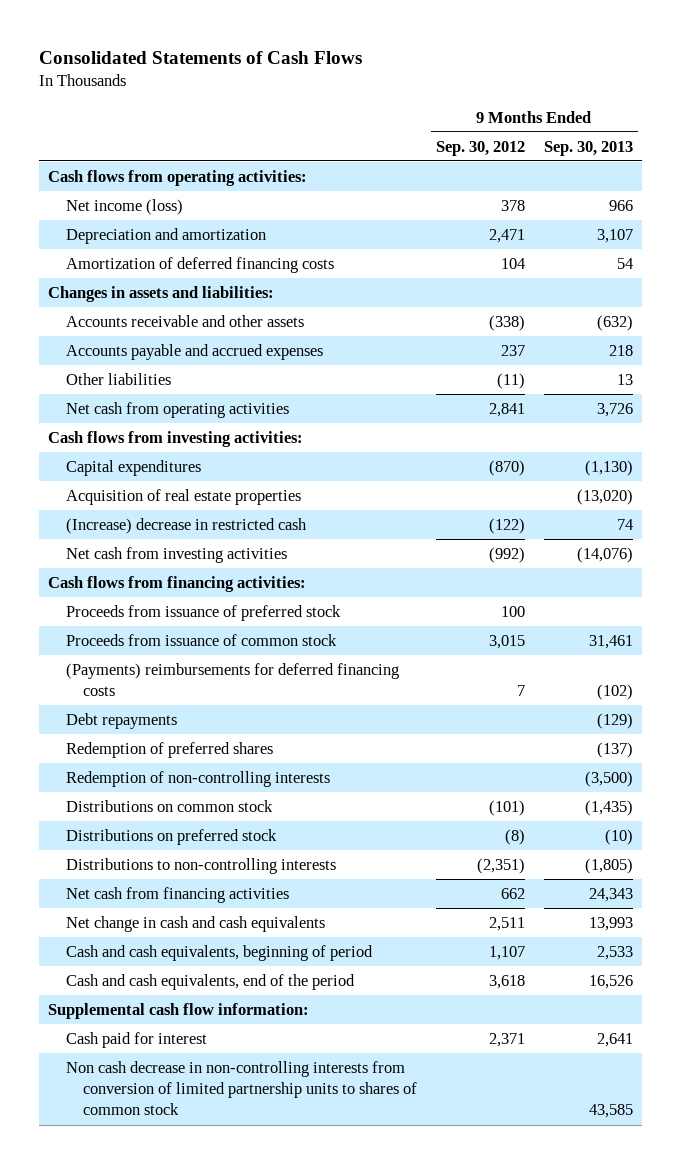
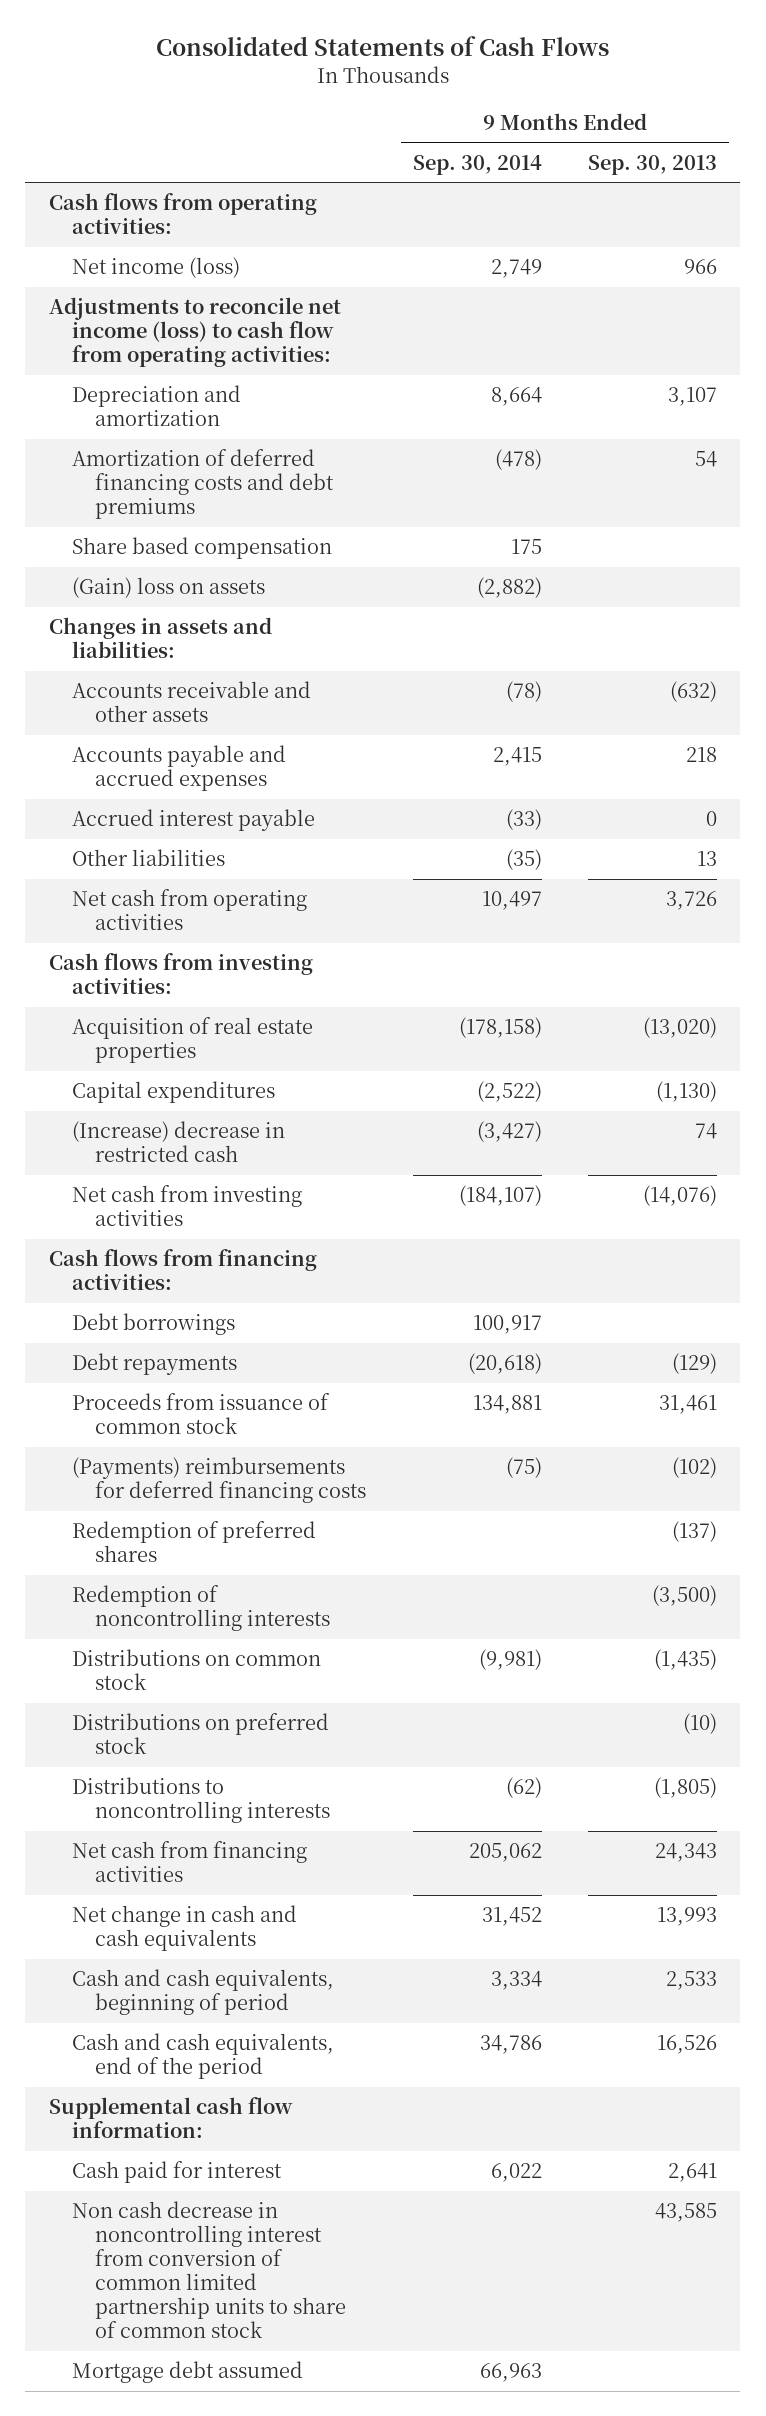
- | 9 Months Ended Sep. 30, 2012 | 9 Months Ended Sep. 30, 2013
+ | 9 Months Ended Sep. 30, 2014 | 9 Months Ended Sep. 30, 2013
+ Adjustments to reconcile net income (loss) to cash flow from operating activities:
- Amortization of deferred financing costs | 104 | 54
+ Amortization of deferred financing costs and debt premiums | (478) | 54
+ Share based compensation | 175 |
+ (Gain) loss on assets | (2,882) |
+ Accrued interest payable | (33) | 0
moved down: Capital expenditures | (2,522) | (1,130)
- Proceeds from issuance of preferred stock | 100 |
+ Debt borrowings | 100,917 |
moved up: Debt repayments | (20,618) | (129)
- Redemption of non-controlling interests | | (3,500)
+ Redemption of noncontrolling interests | | (3,500)
- Distributions to non-controlling interests | (2,351) | (1,805)
+ Distributions to noncontrolling interests | (62) | (1,805)
- Non cash decrease in non-controlling interests from conversion of limited partnership units to shares of common stock | | 43,585
+ Non cash decrease in noncontrolling interest from conversion of common limited partnership units to share of common stock | | 43,585
+ Mortgage debt assumed | 66,963 |

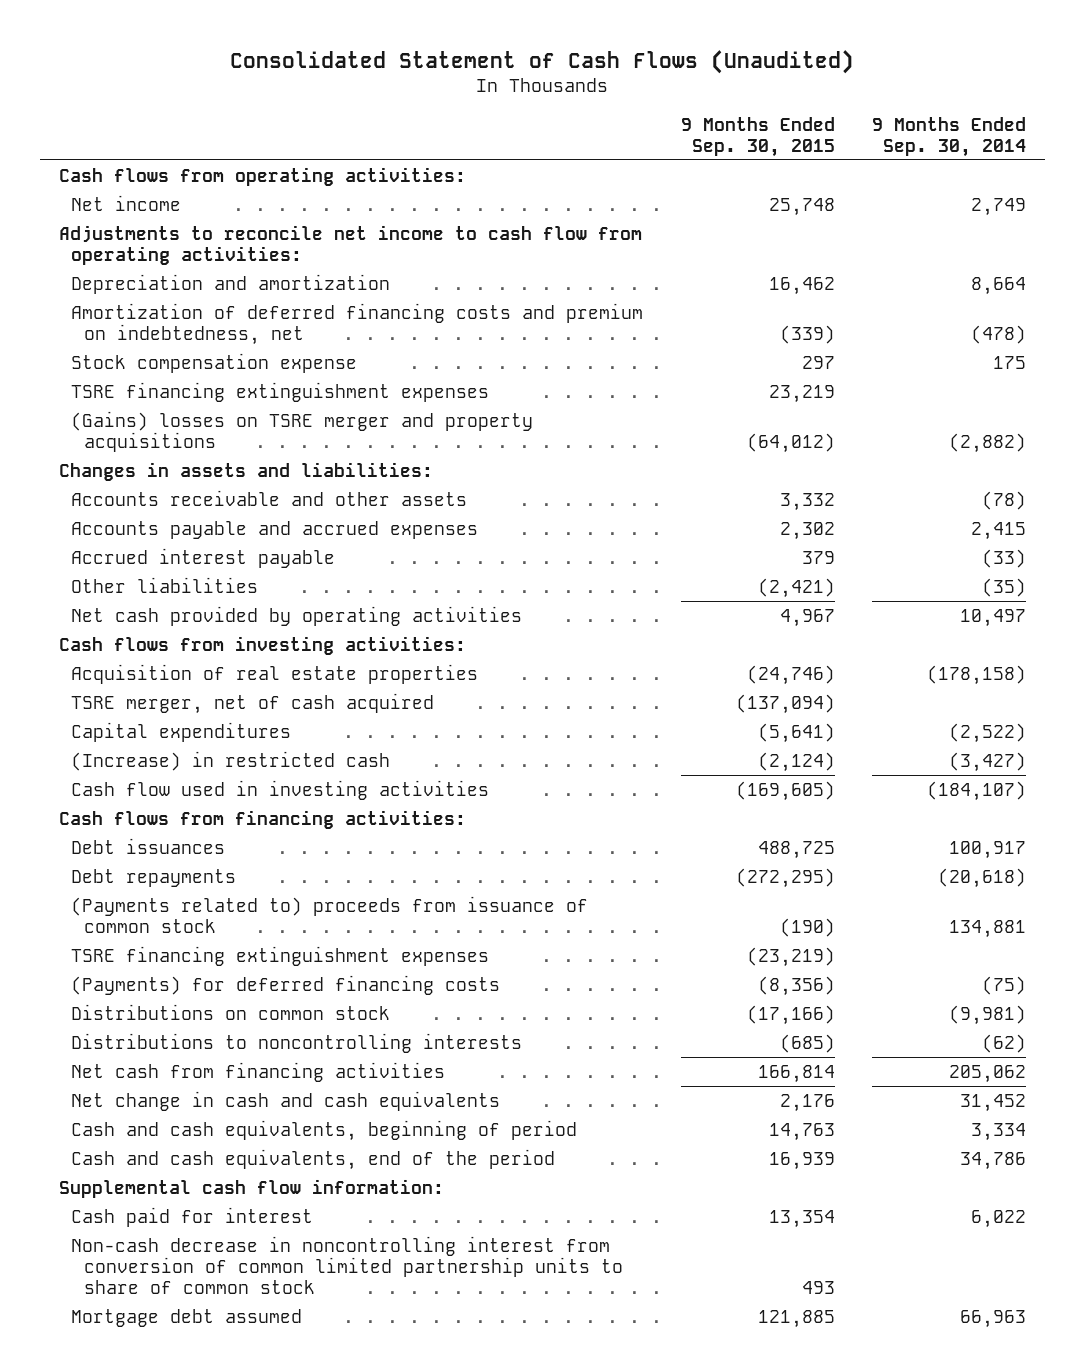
- Consolidated Statements of Cash Flows
+ Consolidated Statement of Cash Flows (Unaudited)
- | 9 Months Ended Sep. 30, 2014 | 9 Months Ended Sep. 30, 2013
+ | 9 Months Ended Sep. 30, 2015 | 9 Months Ended Sep. 30, 2014
- Net income (loss) | 2,749 | 966
- Adjustments to reconcile net income (loss) to cash flow from operating activities:
+ Net income | 25,748 | 2,749
+ Adjustments to reconcile net income to cash flow from operating activities:
- Amortization of deferred financing costs and debt premiums | (478) | 54
- Share based compensation | 175 |
- (Gain) loss on assets | (2,882) |
+ Amortization of deferred financing costs and premium on indebtedness, net | (339) | (478)
+ Stock compensation expense | 297 | 175
+ TSRE financing extinguishment expenses | 23,219 |
+ (Gains) losses on TSRE merger and property acquisitions | (64,012) | (2,882)
- Net cash from operating activities | 10,497 | 3,726
+ Net cash provided by operating activities | 4,967 | 10,497
+ TSRE merger, net of cash acquired | (137,094) |
- (Increase) decrease in restricted cash | (3,427) | 74
- Net cash from investing activities | (184,107) | (14,076)
+ (Increase) in restricted cash | (2,124) | (3,427)
+ Cash flow used in investing activities | (169,605) | (184,107)
- Debt borrowings | 100,917 |
+ Debt issuances | 488,725 | 100,917
- Proceeds from issuance of common stock | 134,881 | 31,461
- (Payments) reimbursements for deferred financing costs | (75) | (102)
- Redemption of preferred shares | | (137)
- Redemption of noncontrolling interests | | (3,500)
+ (Payments related to) proceeds from issuance of common stock | (190) | 134,881
+ TSRE financing extinguishment expenses | (23,219) |
+ (Payments) for deferred financing costs | (8,356) | (75)
- Distributions on preferred stock | | (10)
- Non cash decrease in noncontrolling interest from conversion of common limited partnership units to share of common stock | | 43,585
+ Non-cash decrease in noncontrolling interest from conversion of common limited partnership units to share of common stock | 493 |

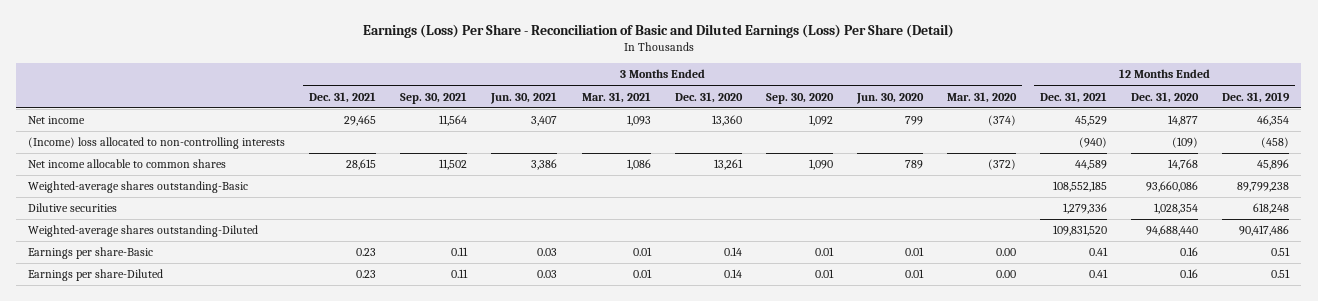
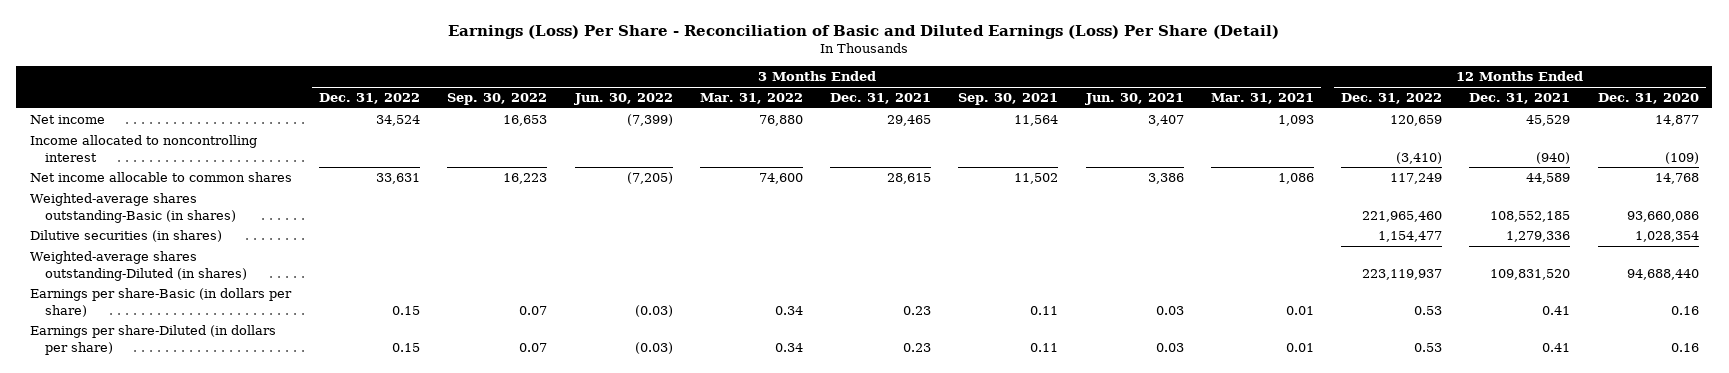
- | 3 Months Ended Dec. 31, 2021 | 3 Months Ended Sep. 30, 2021 | 3 Months Ended Jun. 30, 2021 | 3 Months Ended Mar. 31, 2021 | 3 Months Ended Dec. 31, 2020 | 3 Months Ended Sep. 30, 2020 | 3 Months Ended Jun. 30, 2020 | 3 Months Ended Mar. 31, 2020 | 12 Months Ended Dec. 31, 2021 | 12 Months Ended Dec. 31, 2020 | 12 Months Ended Dec. 31, 2019
+ | 3 Months Ended Dec. 31, 2022 | 3 Months Ended Sep. 30, 2022 | 3 Months Ended Jun. 30, 2022 | 3 Months Ended Mar. 31, 2022 | 3 Months Ended Dec. 31, 2021 | 3 Months Ended Sep. 30, 2021 | 3 Months Ended Jun. 30, 2021 | 3 Months Ended Mar. 31, 2021 | 12 Months Ended Dec. 31, 2022 | 12 Months Ended Dec. 31, 2021 | 12 Months Ended Dec. 31, 2020
- (Income) loss allocated to non-controlling interests | | | | | | | | | (940) | (109) | (458)
+ Income allocated to noncontrolling interest | | | | | | | | | (3,410) | (940) | (109)
- Weighted-average shares outstanding-Basic | | | | | | | | | 108,552,185 | 93,660,086 | 89,799,238
- Dilutive securities | | | | | | | | | 1,279,336 | 1,028,354 | 618,248
- Weighted-average shares outstanding-Diluted | | | | | | | | | 109,831,520 | 94,688,440 | 90,417,486
- Earnings per share-Basic | 0.23 | 0.11 | 0.03 | 0.01 | 0.14 | 0.01 | 0.01 | 0.00 | 0.41 | 0.16 | 0.51
- Earnings per share-Diluted | 0.23 | 0.11 | 0.03 | 0.01 | 0.14 | 0.01 | 0.01 | 0.00 | 0.41 | 0.16 | 0.51
+ Weighted-average shares outstanding-Basic (in shares) | | | | | | | | | 221,965,460 | 108,552,185 | 93,660,086
+ Dilutive securities (in shares) | | | | | | | | | 1,154,477 | 1,279,336 | 1,028,354
+ Weighted-average shares outstanding-Diluted (in shares) | | | | | | | | | 223,119,937 | 109,831,520 | 94,688,440
+ Earnings per share-Basic (in dollars per share) | 0.15 | 0.07 | (0.03) | 0.34 | 0.23 | 0.11 | 0.03 | 0.01 | 0.53 | 0.41 | 0.16
+ Earnings per share-Diluted (in dollars per share) | 0.15 | 0.07 | (0.03) | 0.34 | 0.23 | 0.11 | 0.03 | 0.01 | 0.53 | 0.41 | 0.16

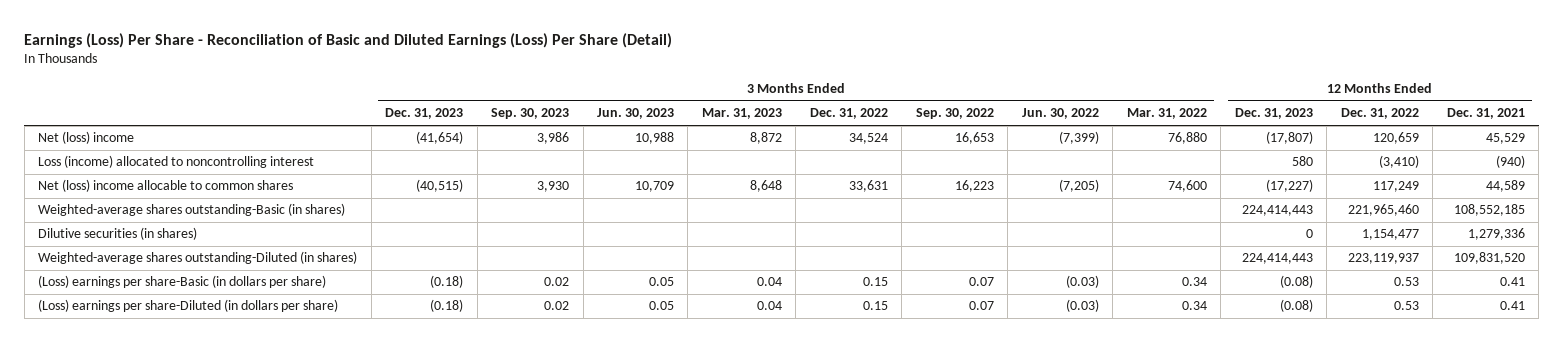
- | 3 Months Ended Dec. 31, 2022 | 3 Months Ended Sep. 30, 2022 | 3 Months Ended Jun. 30, 2022 | 3 Months Ended Mar. 31, 2022 | 3 Months Ended Dec. 31, 2021 | 3 Months Ended Sep. 30, 2021 | 3 Months Ended Jun. 30, 2021 | 3 Months Ended Mar. 31, 2021 | 12 Months Ended Dec. 31, 2022 | 12 Months Ended Dec. 31, 2021 | 12 Months Ended Dec. 31, 2020
+ | 3 Months Ended Dec. 31, 2023 | 3 Months Ended Sep. 30, 2023 | 3 Months Ended Jun. 30, 2023 | 3 Months Ended Mar. 31, 2023 | 3 Months Ended Dec. 31, 2022 | 3 Months Ended Sep. 30, 2022 | 3 Months Ended Jun. 30, 2022 | 3 Months Ended Mar. 31, 2022 | 12 Months Ended Dec. 31, 2023 | 12 Months Ended Dec. 31, 2022 | 12 Months Ended Dec. 31, 2021
- Net income | 34,524 | 16,653 | (7,399) | 76,880 | 29,465 | 11,564 | 3,407 | 1,093 | 120,659 | 45,529 | 14,877
- Income allocated to noncontrolling interest | | | | | | | | | (3,410) | (940) | (109)
- Net income allocable to common shares | 33,631 | 16,223 | (7,205) | 74,600 | 28,615 | 11,502 | 3,386 | 1,086 | 117,249 | 44,589 | 14,768
+ Net (loss) income | (41,654) | 3,986 | 10,988 | 8,872 | 34,524 | 16,653 | (7,399) | 76,880 | (17,807) | 120,659 | 45,529
+ Loss (income) allocated to noncontrolling interest | | | | | | | | | 580 | (3,410) | (940)
+ Net (loss) income allocable to common shares | (40,515) | 3,930 | 10,709 | 8,648 | 33,631 | 16,223 | (7,205) | 74,600 | (17,227) | 117,249 | 44,589
- Earnings per share-Basic (in dollars per share) | 0.15 | 0.07 | (0.03) | 0.34 | 0.23 | 0.11 | 0.03 | 0.01 | 0.53 | 0.41 | 0.16
- Earnings per share-Diluted (in dollars per share) | 0.15 | 0.07 | (0.03) | 0.34 | 0.23 | 0.11 | 0.03 | 0.01 | 0.53 | 0.41 | 0.16
+ (Loss) earnings per share-Basic (in dollars per share) | (0.18) | 0.02 | 0.05 | 0.04 | 0.15 | 0.07 | (0.03) | 0.34 | (0.08) | 0.53 | 0.41
+ (Loss) earnings per share-Diluted (in dollars per share) | (0.18) | 0.02 | 0.05 | 0.04 | 0.15 | 0.07 | (0.03) | 0.34 | (0.08) | 0.53 | 0.41

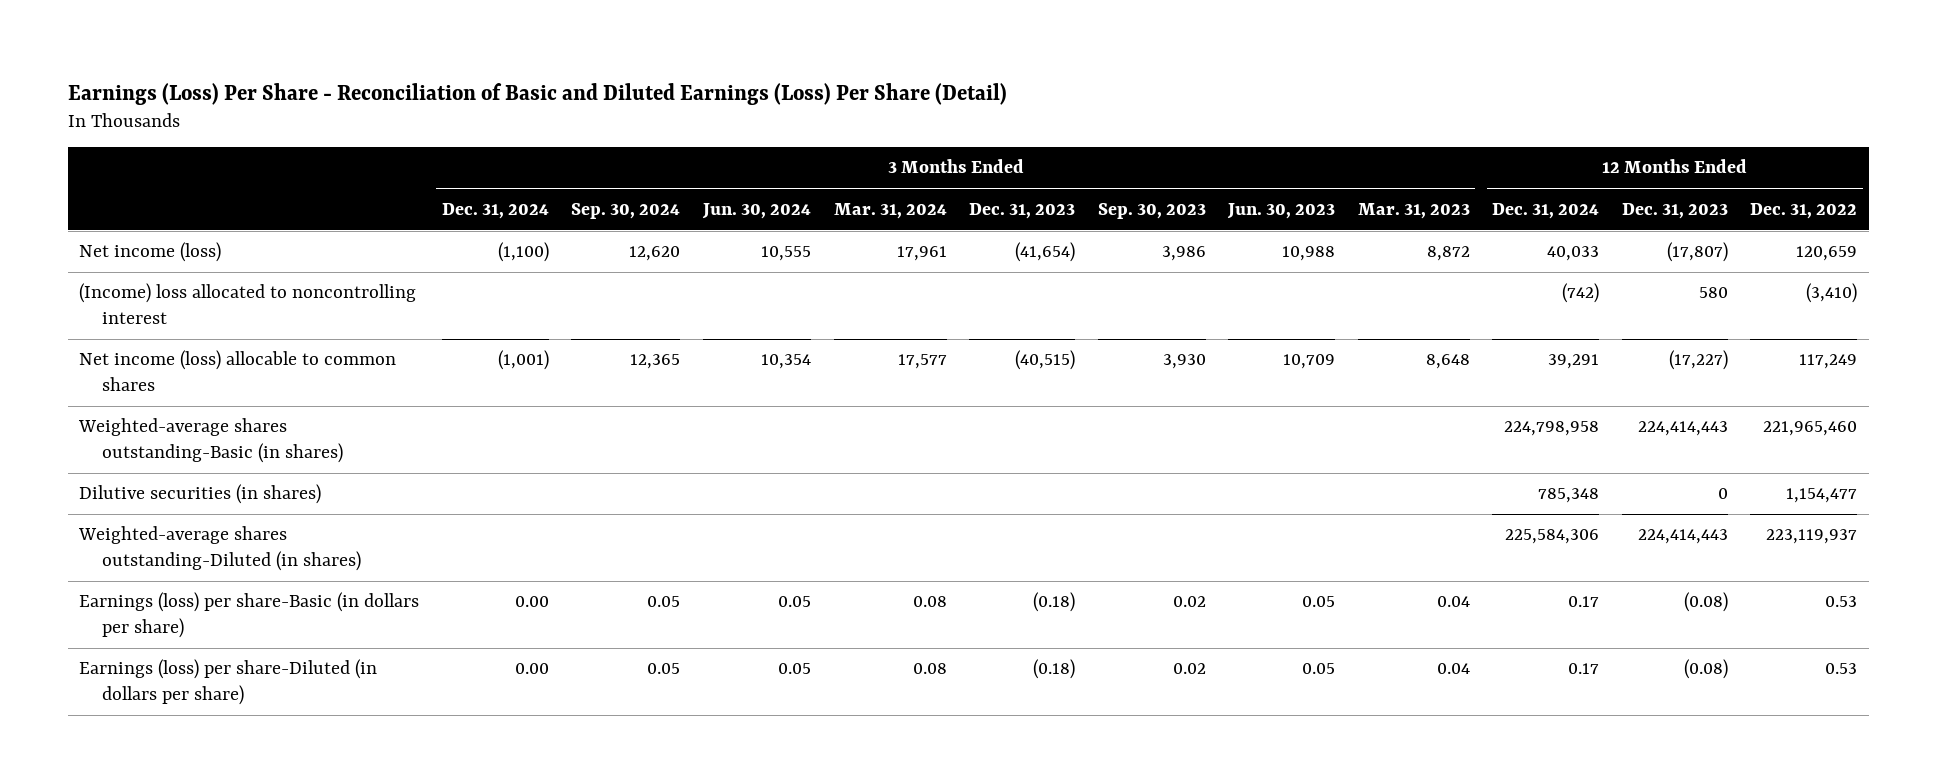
- | 3 Months Ended Dec. 31, 2023 | 3 Months Ended Sep. 30, 2023 | 3 Months Ended Jun. 30, 2023 | 3 Months Ended Mar. 31, 2023 | 3 Months Ended Dec. 31, 2022 | 3 Months Ended Sep. 30, 2022 | 3 Months Ended Jun. 30, 2022 | 3 Months Ended Mar. 31, 2022 | 12 Months Ended Dec. 31, 2023 | 12 Months Ended Dec. 31, 2022 | 12 Months Ended Dec. 31, 2021
+ | 3 Months Ended Dec. 31, 2024 | 3 Months Ended Sep. 30, 2024 | 3 Months Ended Jun. 30, 2024 | 3 Months Ended Mar. 31, 2024 | 3 Months Ended Dec. 31, 2023 | 3 Months Ended Sep. 30, 2023 | 3 Months Ended Jun. 30, 2023 | 3 Months Ended Mar. 31, 2023 | 12 Months Ended Dec. 31, 2024 | 12 Months Ended Dec. 31, 2023 | 12 Months Ended Dec. 31, 2022
- Net (loss) income | (41,654) | 3,986 | 10,988 | 8,872 | 34,524 | 16,653 | (7,399) | 76,880 | (17,807) | 120,659 | 45,529
- Loss (income) allocated to noncontrolling interest | | | | | | | | | 580 | (3,410) | (940)
- Net (loss) income allocable to common shares | (40,515) | 3,930 | 10,709 | 8,648 | 33,631 | 16,223 | (7,205) | 74,600 | (17,227) | 117,249 | 44,589
+ Net income (loss) | (1,100) | 12,620 | 10,555 | 17,961 | (41,654) | 3,986 | 10,988 | 8,872 | 40,033 | (17,807) | 120,659
+ (Income) loss allocated to noncontrolling interest | | | | | | | | | (742) | 580 | (3,410)
+ Net income (loss) allocable to common shares | (1,001) | 12,365 | 10,354 | 17,577 | (40,515) | 3,930 | 10,709 | 8,648 | 39,291 | (17,227) | 117,249
- (Loss) earnings per share-Basic (in dollars per share) | (0.18) | 0.02 | 0.05 | 0.04 | 0.15 | 0.07 | (0.03) | 0.34 | (0.08) | 0.53 | 0.41
- (Loss) earnings per share-Diluted (in dollars per share) | (0.18) | 0.02 | 0.05 | 0.04 | 0.15 | 0.07 | (0.03) | 0.34 | (0.08) | 0.53 | 0.41
+ Earnings (loss) per share-Basic (in dollars per share) | 0.00 | 0.05 | 0.05 | 0.08 | (0.18) | 0.02 | 0.05 | 0.04 | 0.17 | (0.08) | 0.53
+ Earnings (loss) per share-Diluted (in dollars per share) | 0.00 | 0.05 | 0.05 | 0.08 | (0.18) | 0.02 | 0.05 | 0.04 | 0.17 | (0.08) | 0.53

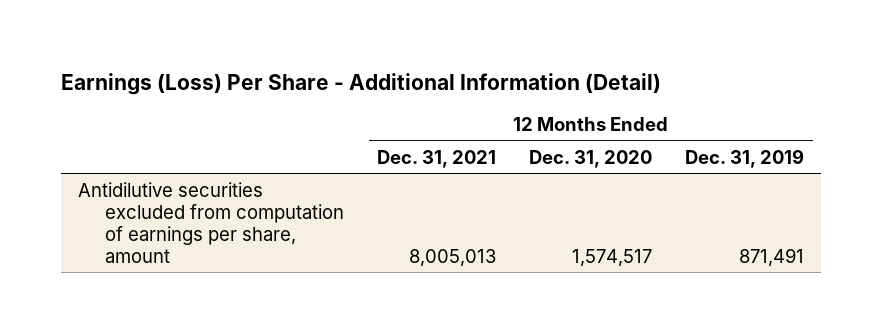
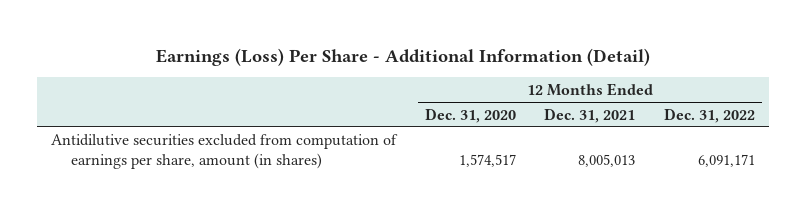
- | 12 Months Ended Dec. 31, 2021 | 12 Months Ended Dec. 31, 2020 | 12 Months Ended Dec. 31, 2019
+ | 12 Months Ended Dec. 31, 2020 | 12 Months Ended Dec. 31, 2021 | 12 Months Ended Dec. 31, 2022
- Antidilutive securities excluded from computation of earnings per share, amount | 8,005,013 | 1,574,517 | 871,491
+ Antidilutive securities excluded from computation of earnings per share, amount (in shares) | 1,574,517 | 8,005,013 | 6,091,171

